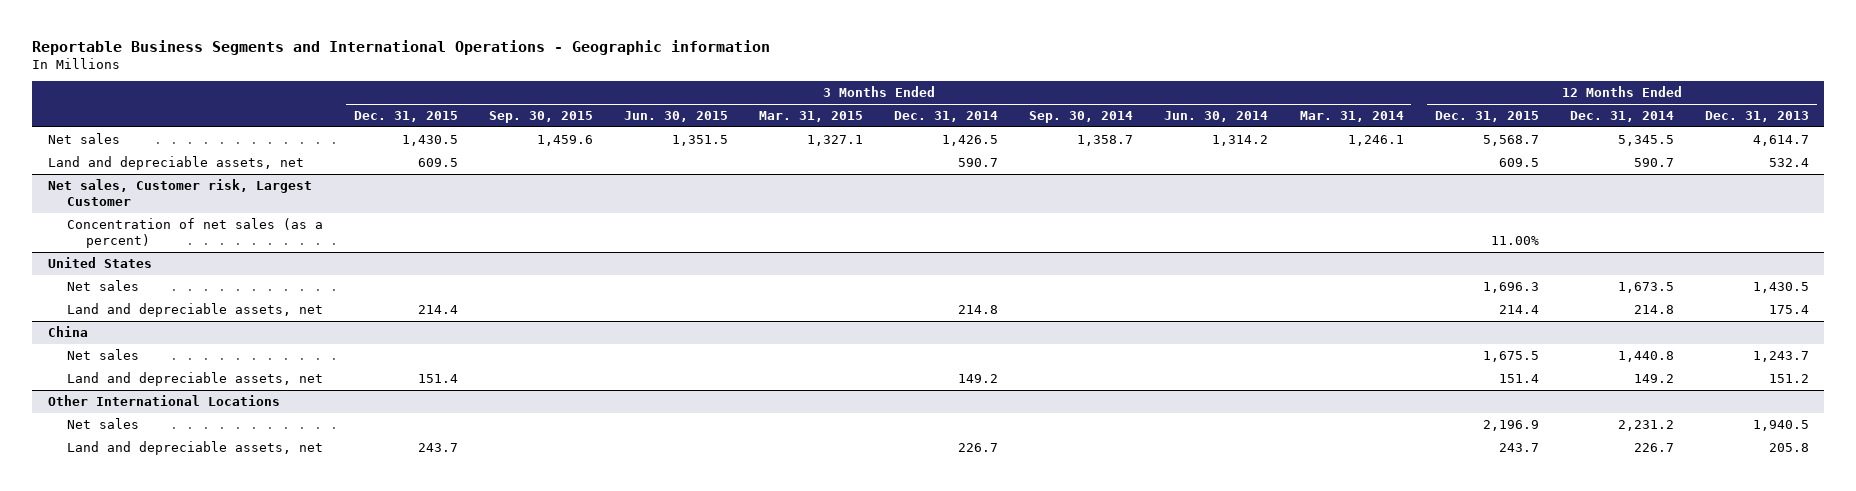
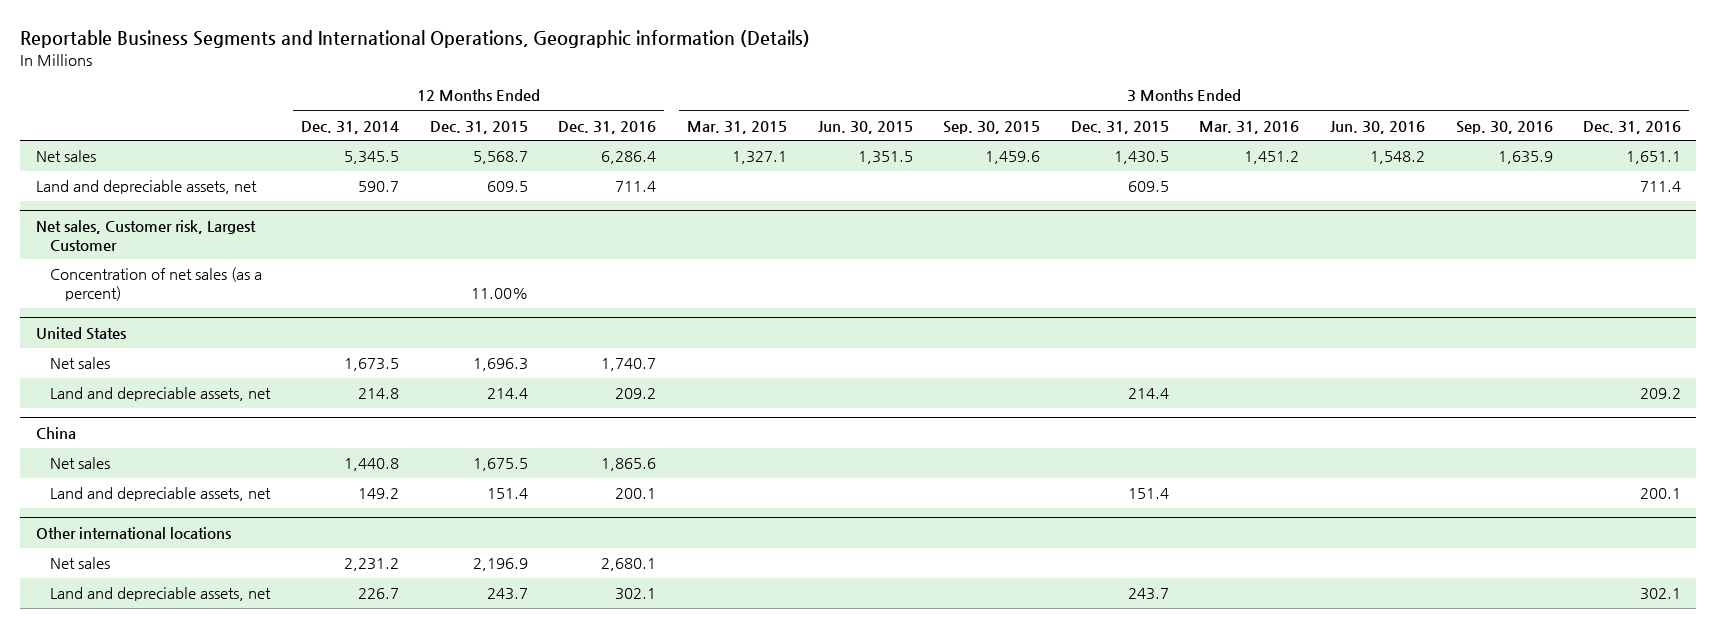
- Reportable Business Segments and International Operations - Geographic information
+ Reportable Business Segments and International Operations, Geographic information (Details)
- | 3 Months Ended Dec. 31, 2015 | 3 Months Ended Sep. 30, 2015 | 3 Months Ended Jun. 30, 2015 | 3 Months Ended Mar. 31, 2015 | 3 Months Ended Dec. 31, 2014 | 3 Months Ended Sep. 30, 2014 | 3 Months Ended Jun. 30, 2014 | 3 Months Ended Mar. 31, 2014 | 12 Months Ended Dec. 31, 2015 | 12 Months Ended Dec. 31, 2014 | 12 Months Ended Dec. 31, 2013
+ | 12 Months Ended Dec. 31, 2014 | 12 Months Ended Dec. 31, 2015 | 12 Months Ended Dec. 31, 2016 | 3 Months Ended Mar. 31, 2015 | 3 Months Ended Jun. 30, 2015 | 3 Months Ended Sep. 30, 2015 | 3 Months Ended Dec. 31, 2015 | 3 Months Ended Mar. 31, 2016 | 3 Months Ended Jun. 30, 2016 | 3 Months Ended Sep. 30, 2016 | 3 Months Ended Dec. 31, 2016
- Other International Locations
+ Other international locations

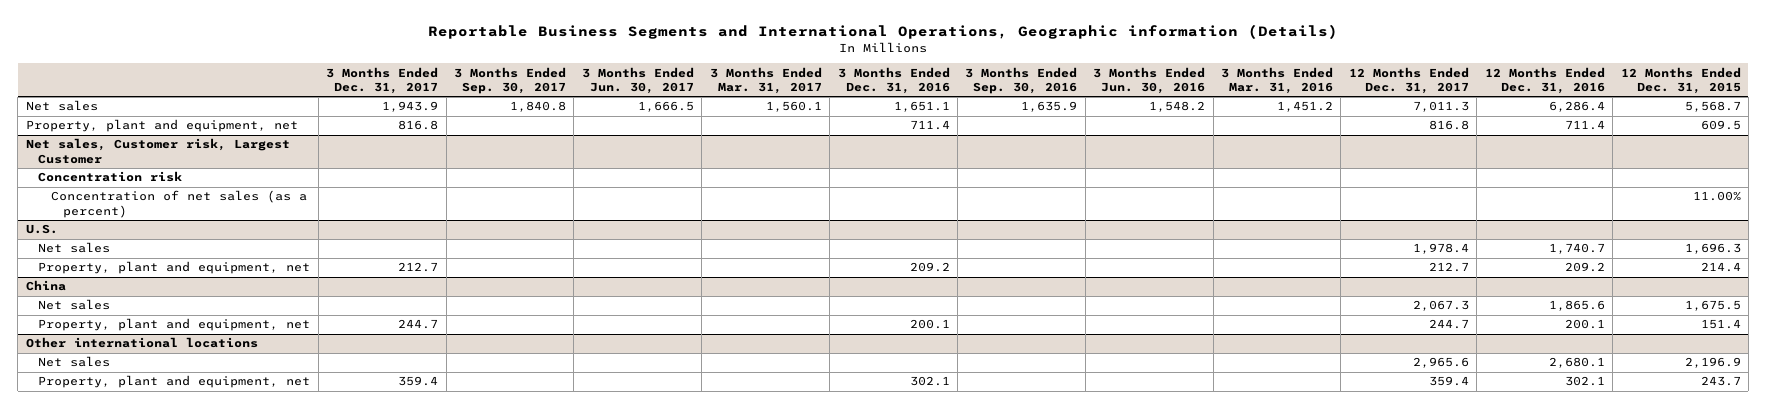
- | 12 Months Ended Dec. 31, 2014 | 12 Months Ended Dec. 31, 2015 | 12 Months Ended Dec. 31, 2016 | 3 Months Ended Mar. 31, 2015 | 3 Months Ended Jun. 30, 2015 | 3 Months Ended Sep. 30, 2015 | 3 Months Ended Dec. 31, 2015 | 3 Months Ended Mar. 31, 2016 | 3 Months Ended Jun. 30, 2016 | 3 Months Ended Sep. 30, 2016 | 3 Months Ended Dec. 31, 2016
+ | 3 Months Ended Dec. 31, 2017 | 3 Months Ended Sep. 30, 2017 | 3 Months Ended Jun. 30, 2017 | 3 Months Ended Mar. 31, 2017 | 3 Months Ended Dec. 31, 2016 | 3 Months Ended Sep. 30, 2016 | 3 Months Ended Jun. 30, 2016 | 3 Months Ended Mar. 31, 2016 | 12 Months Ended Dec. 31, 2017 | 12 Months Ended Dec. 31, 2016 | 12 Months Ended Dec. 31, 2015
- Land and depreciable assets, net | 590.7 | 609.5 | 711.4 | | | | 609.5 | | | | 711.4
+ Property, plant and equipment, net | 816.8 | | | | 711.4 | | | | 816.8 | 711.4 | 609.5
@ Net sales, Customer risk, Largest Customer
+ Concentration risk
- United States
+ U.S.
- Land and depreciable assets, net | 214.8 | 214.4 | 209.2 | | | | 214.4 | | | | 209.2
+ Property, plant and equipment, net | 212.7 | | | | 209.2 | | | | 212.7 | 209.2 | 214.4
@ China
- Land and depreciable assets, net | 149.2 | 151.4 | 200.1 | | | | 151.4 | | | | 200.1
+ Property, plant and equipment, net | 244.7 | | | | 200.1 | | | | 244.7 | 200.1 | 151.4
@ Other international locations
- Land and depreciable assets, net | 226.7 | 243.7 | 302.1 | | | | 243.7 | | | | 302.1
+ Property, plant and equipment, net | 359.4 | | | | 302.1 | | | | 359.4 | 302.1 | 243.7

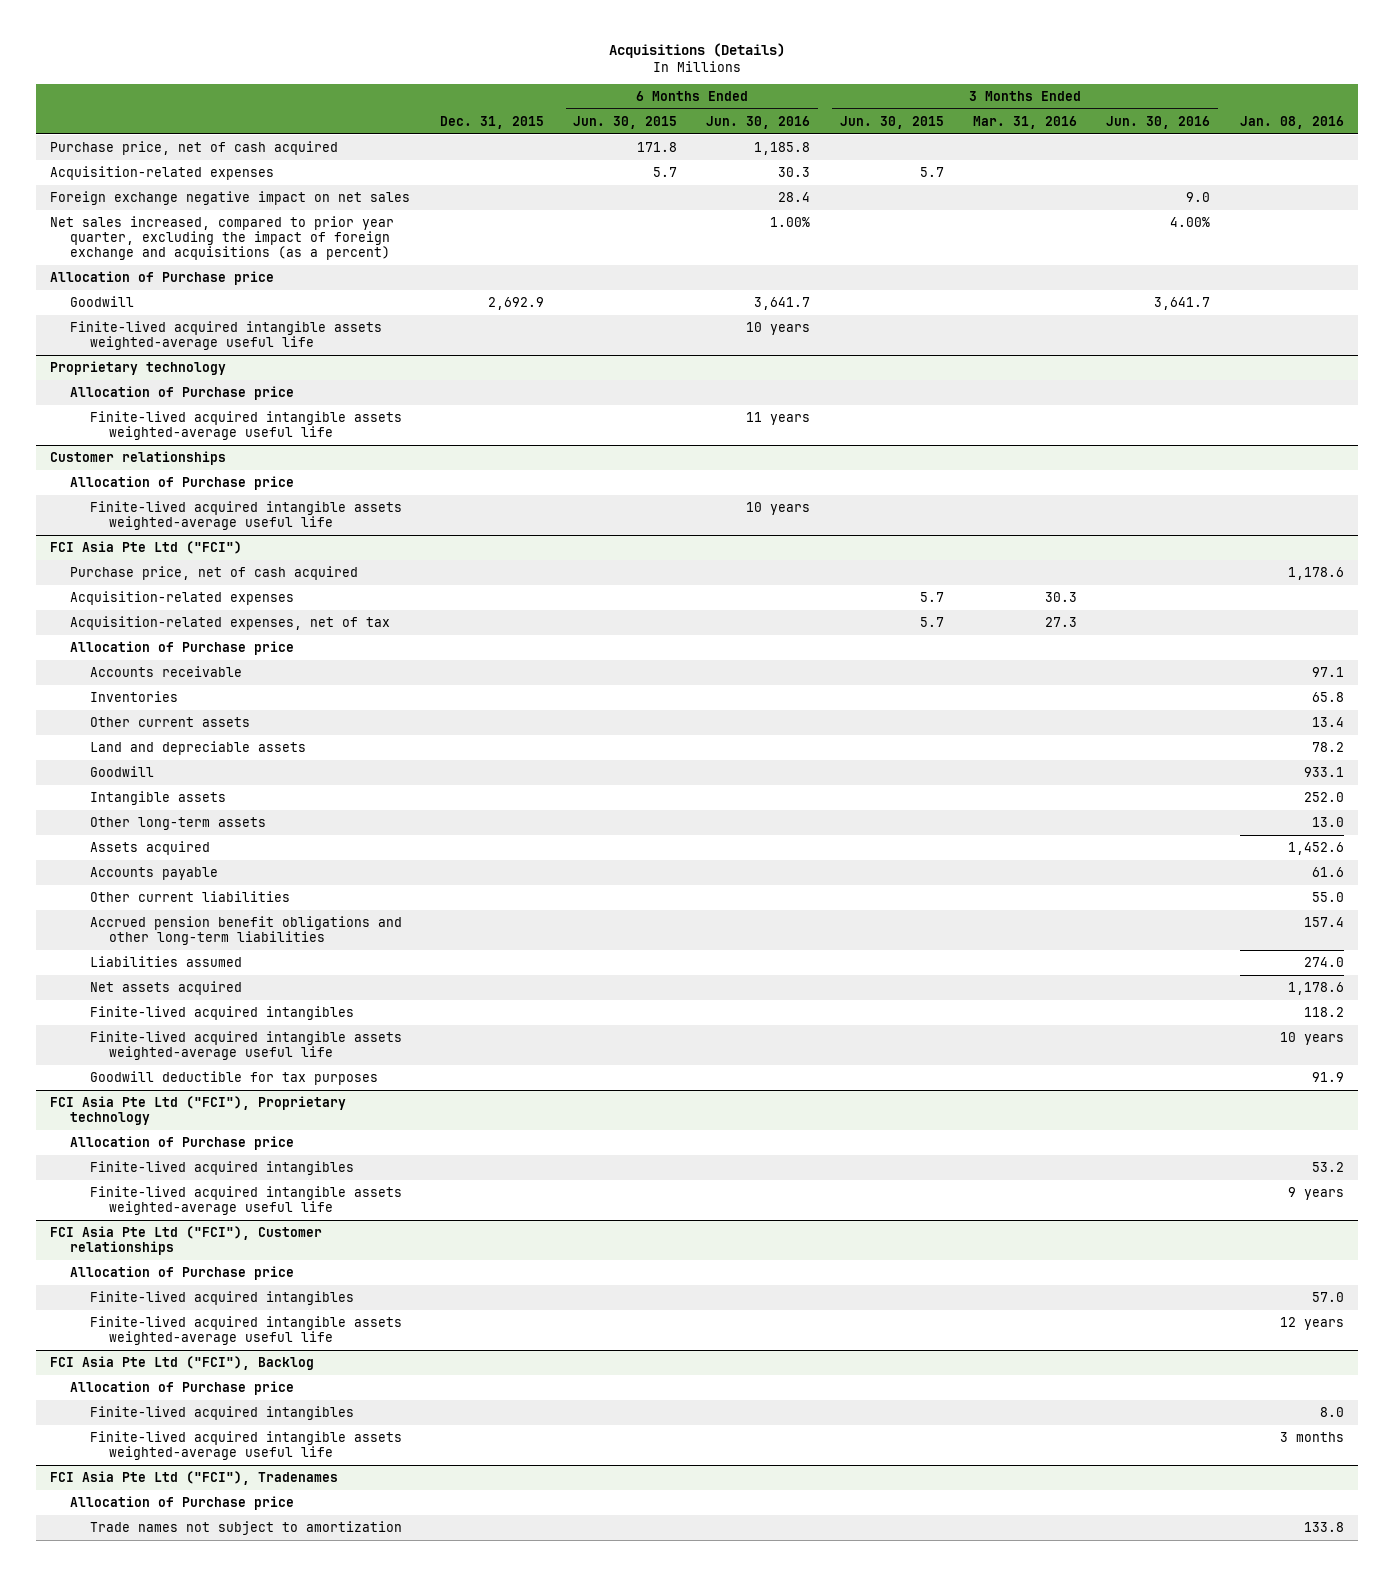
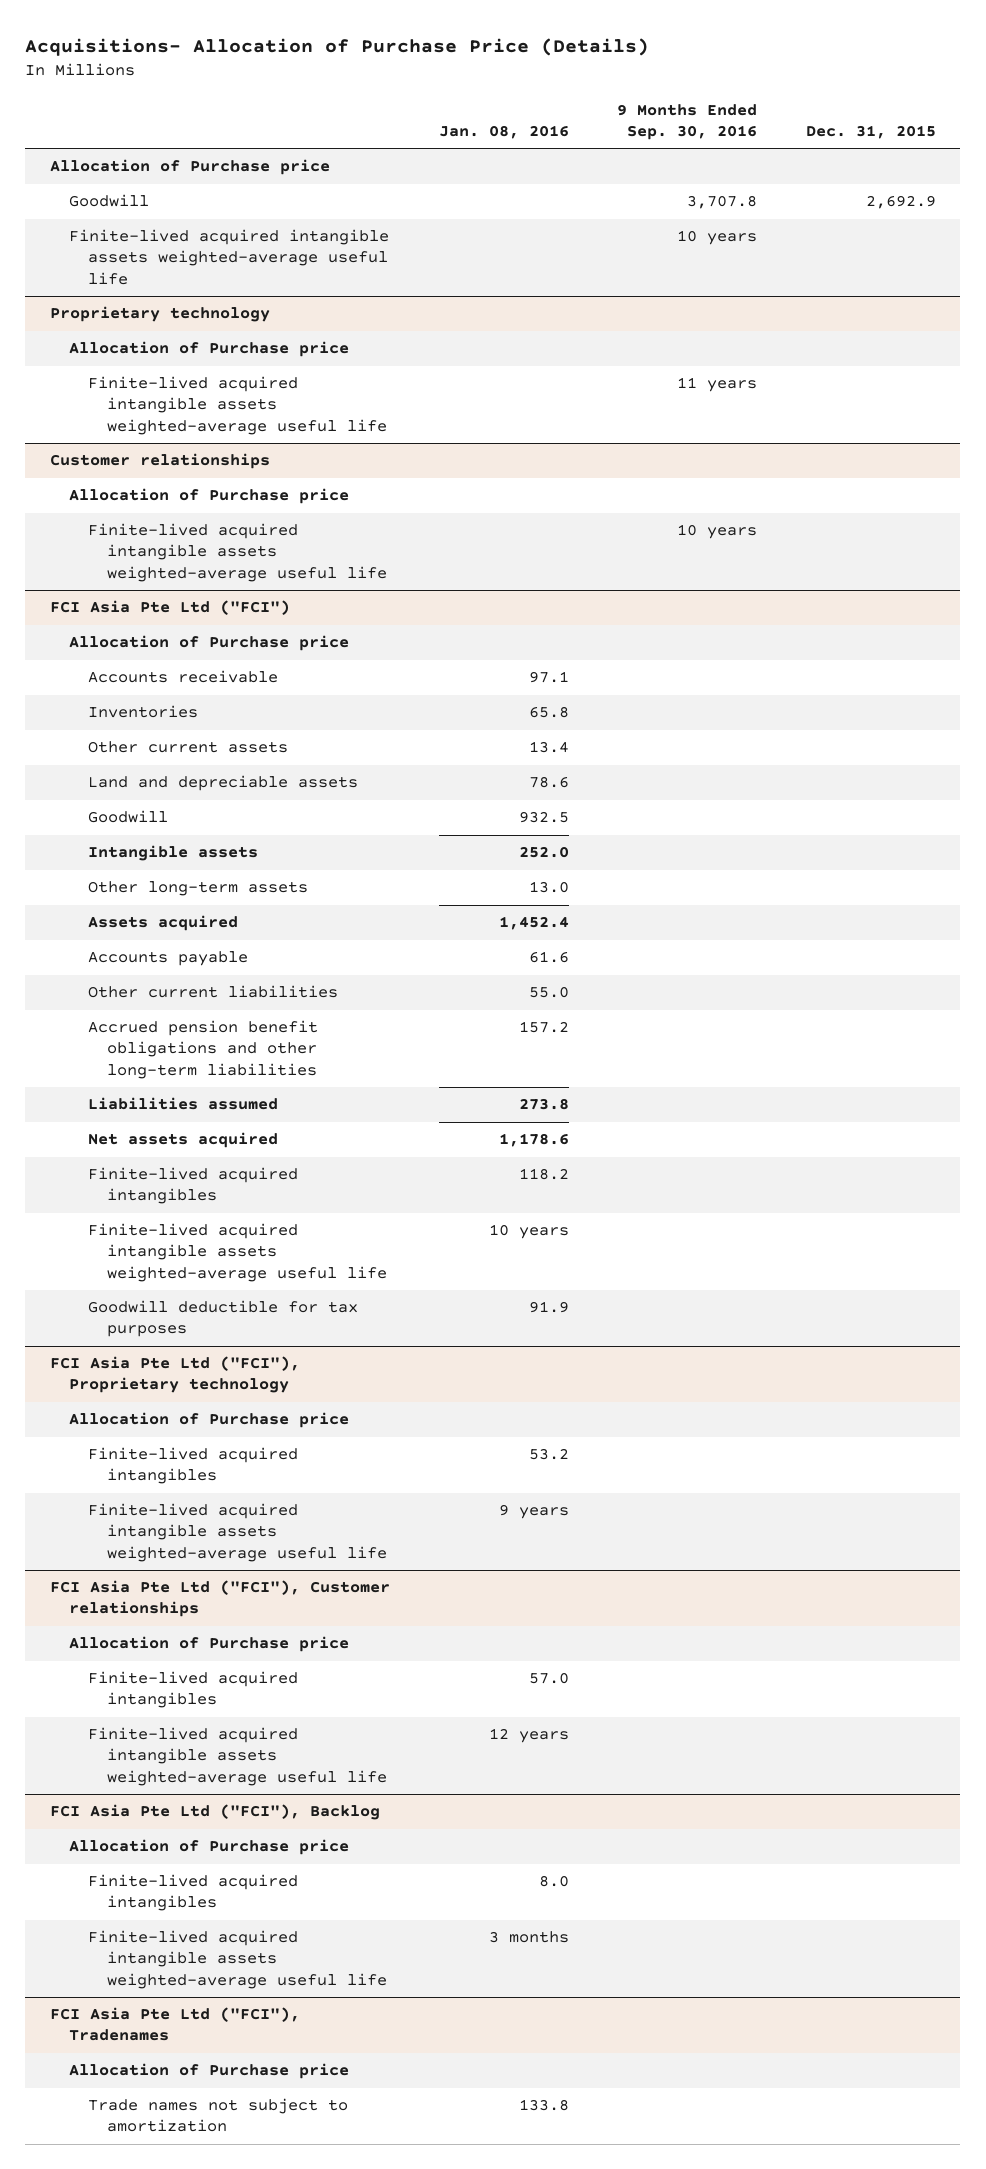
- Acquisitions (Details)
+ Acquisitions- Allocation of Purchase Price (Details)
- | Dec. 31, 2015 | 6 Months Ended Jun. 30, 2015 | 6 Months Ended Jun. 30, 2016 | 3 Months Ended Jun. 30, 2015 | 3 Months Ended Mar. 31, 2016 | 3 Months Ended Jun. 30, 2016 | Jan. 08, 2016
+ | Jan. 08, 2016 | 9 Months Ended Sep. 30, 2016 | Dec. 31, 2015
- Purchase price, net of cash acquired | | 171.8 | 1,185.8 | | | |
- Acquisition-related expenses | | 5.7 | 30.3 | 5.7 | | |
- Foreign exchange negative impact on net sales | | | 28.4 | | | 9.0 |
- Net sales increased, compared to prior year quarter, excluding the impact of foreign exchange and acquisitions (as a percent) | | | 1.00% | | | 4.00% |
@ FCI Asia Pte Ltd ("FCI")
- Purchase price, net of cash acquired | | | | | | | 1,178.6
- Acquisition-related expenses | | | | 5.7 | 30.3 | |
- Acquisition-related expenses, net of tax | | | | 5.7 | 27.3 | |
- Land and depreciable assets | | | | | | | 78.2
- Goodwill | | | | | | | 933.1
+ Land and depreciable assets | 78.6 | |
+ Goodwill | 932.5 | |
- Assets acquired | | | | | | | 1,452.6
+ Assets acquired | 1,452.4 | |
- Accrued pension benefit obligations and other long-term liabilities | | | | | | | 157.4
- Liabilities assumed | | | | | | | 274.0
+ Accrued pension benefit obligations and other long-term liabilities | 157.2 | |
+ Liabilities assumed | 273.8 | |

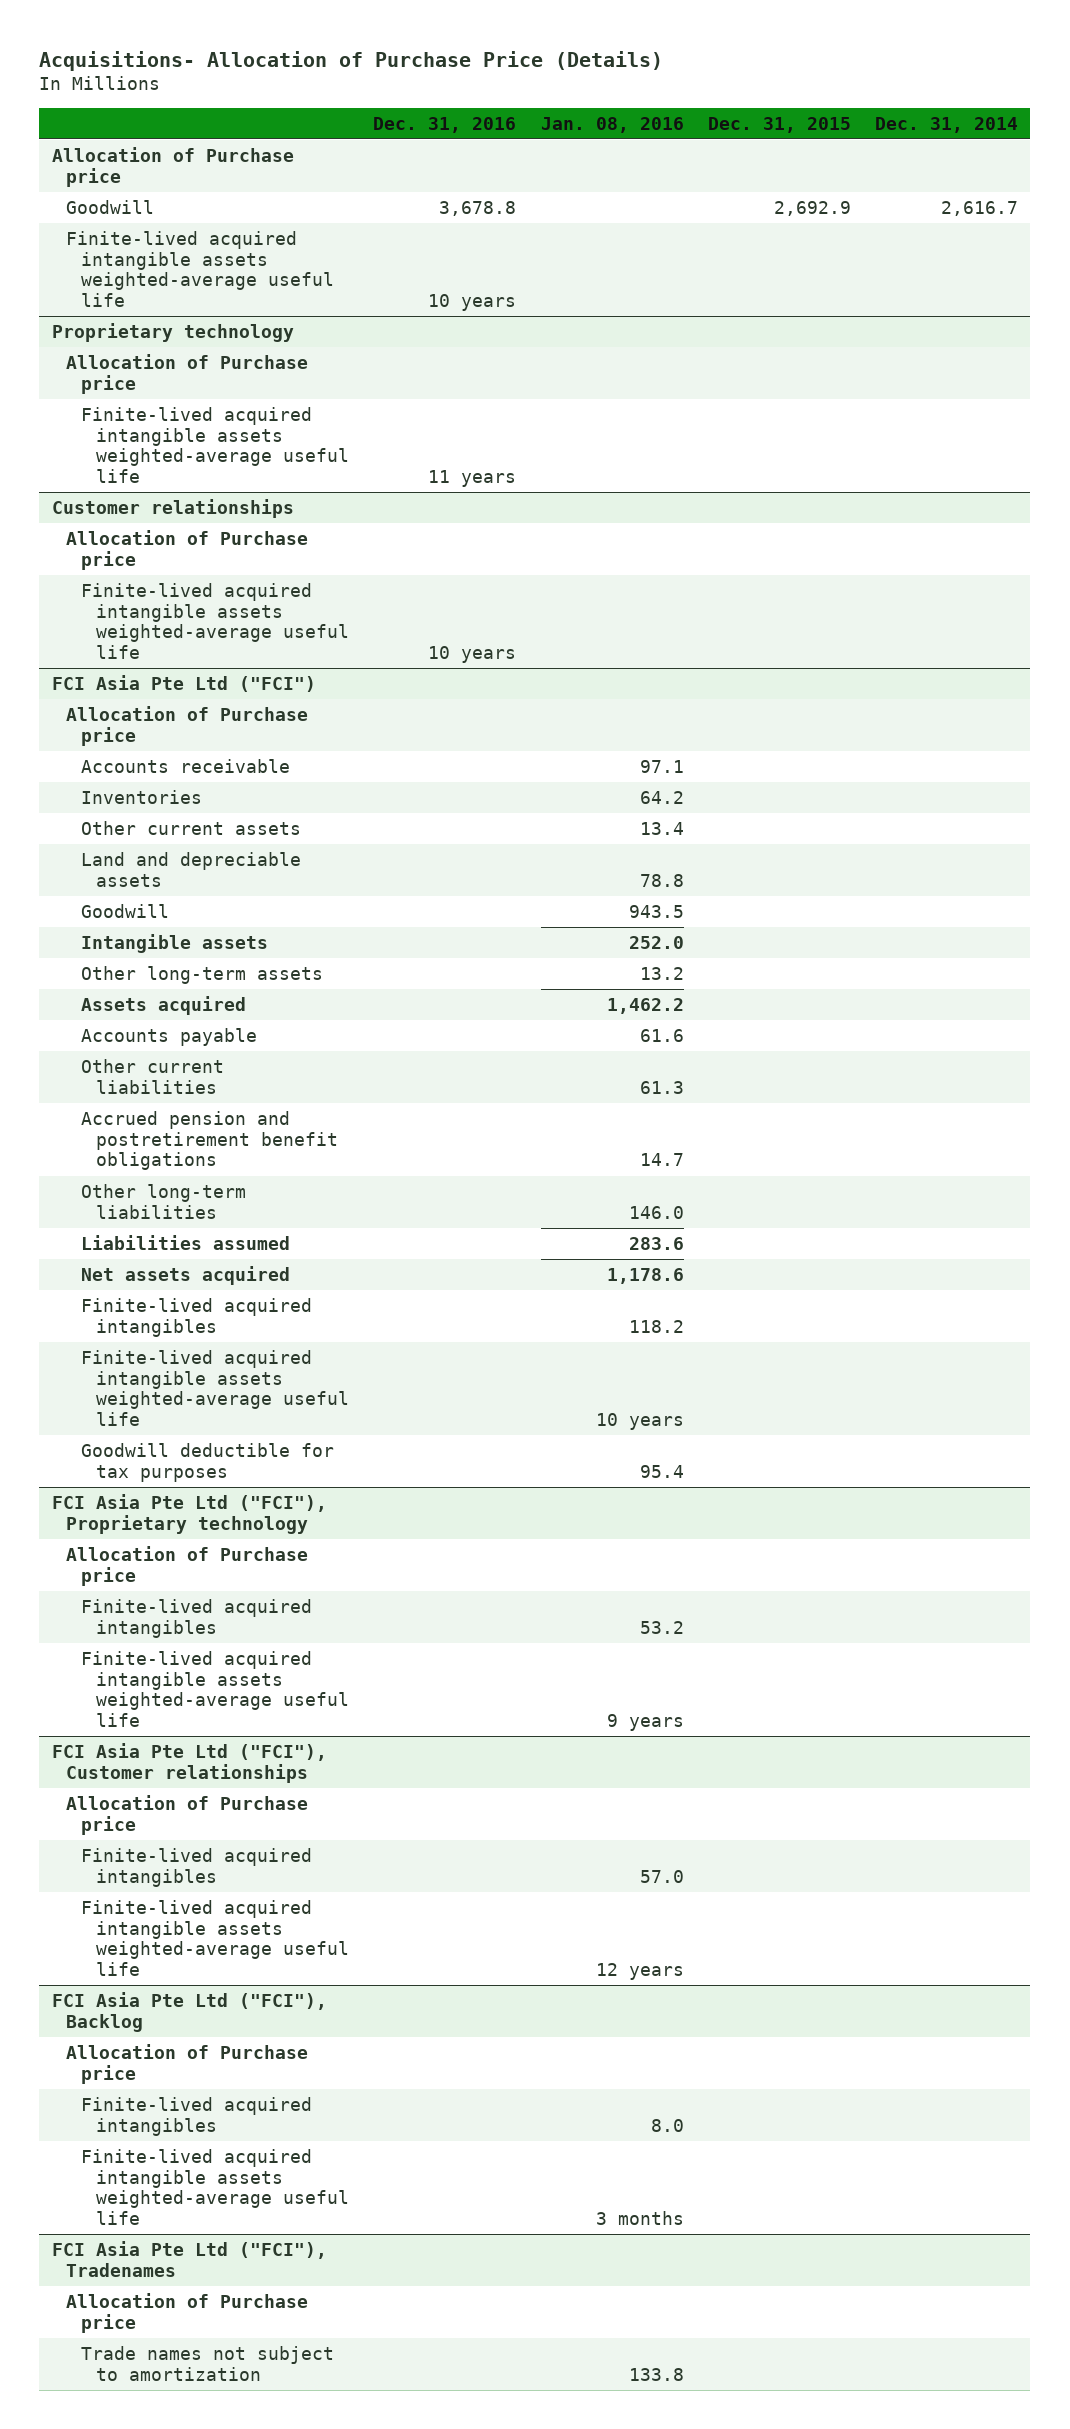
- | Jan. 08, 2016 | 9 Months Ended Sep. 30, 2016 | Dec. 31, 2015
+ | Dec. 31, 2016 | Jan. 08, 2016 | Dec. 31, 2015 | Dec. 31, 2014
@ FCI Asia Pte Ltd ("FCI")
- Inventories | 65.8 | |
+ Inventories | | 64.2 | |
- Land and depreciable assets | 78.6 | |
- Goodwill | 932.5 | |
+ Land and depreciable assets | | 78.8 | |
+ Goodwill | | 943.5 | |
- Other long-term assets | 13.0 | |
- Assets acquired | 1,452.4 | |
+ Other long-term assets | | 13.2 | |
+ Assets acquired | | 1,462.2 | |
- Other current liabilities | 55.0 | |
- Accrued pension benefit obligations and other long-term liabilities | 157.2 | |
- Liabilities assumed | 273.8 | |
+ Other current liabilities | | 61.3 | |
+ Accrued pension and postretirement benefit obligations | | 14.7 | |
+ Other long-term liabilities | | 146.0 | |
+ Liabilities assumed | | 283.6 | |
- Goodwill deductible for tax purposes | 91.9 | |
+ Goodwill deductible for tax purposes | | 95.4 | |

